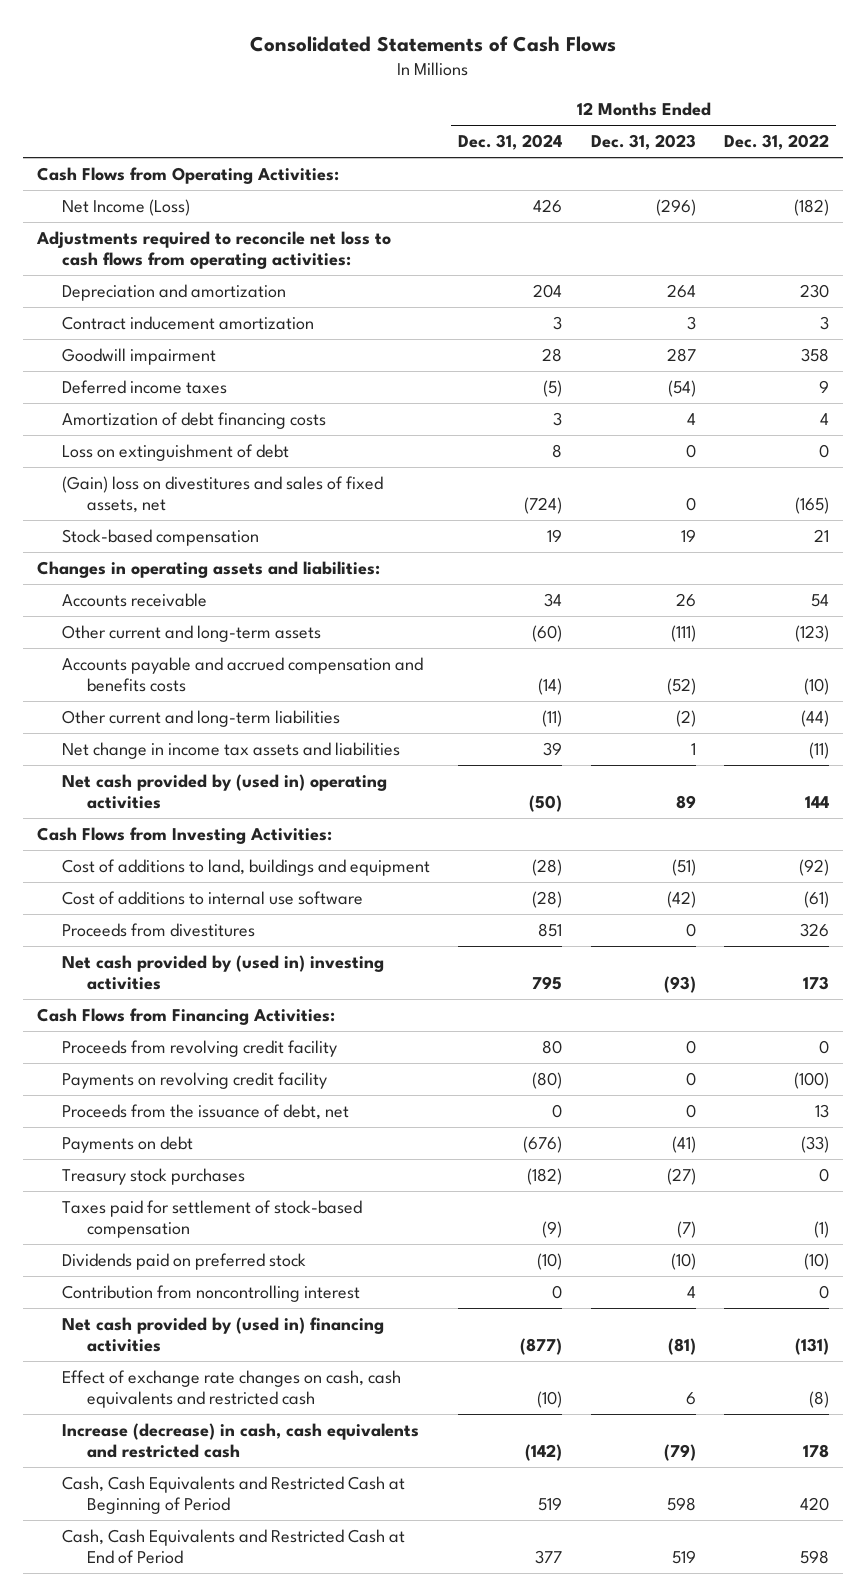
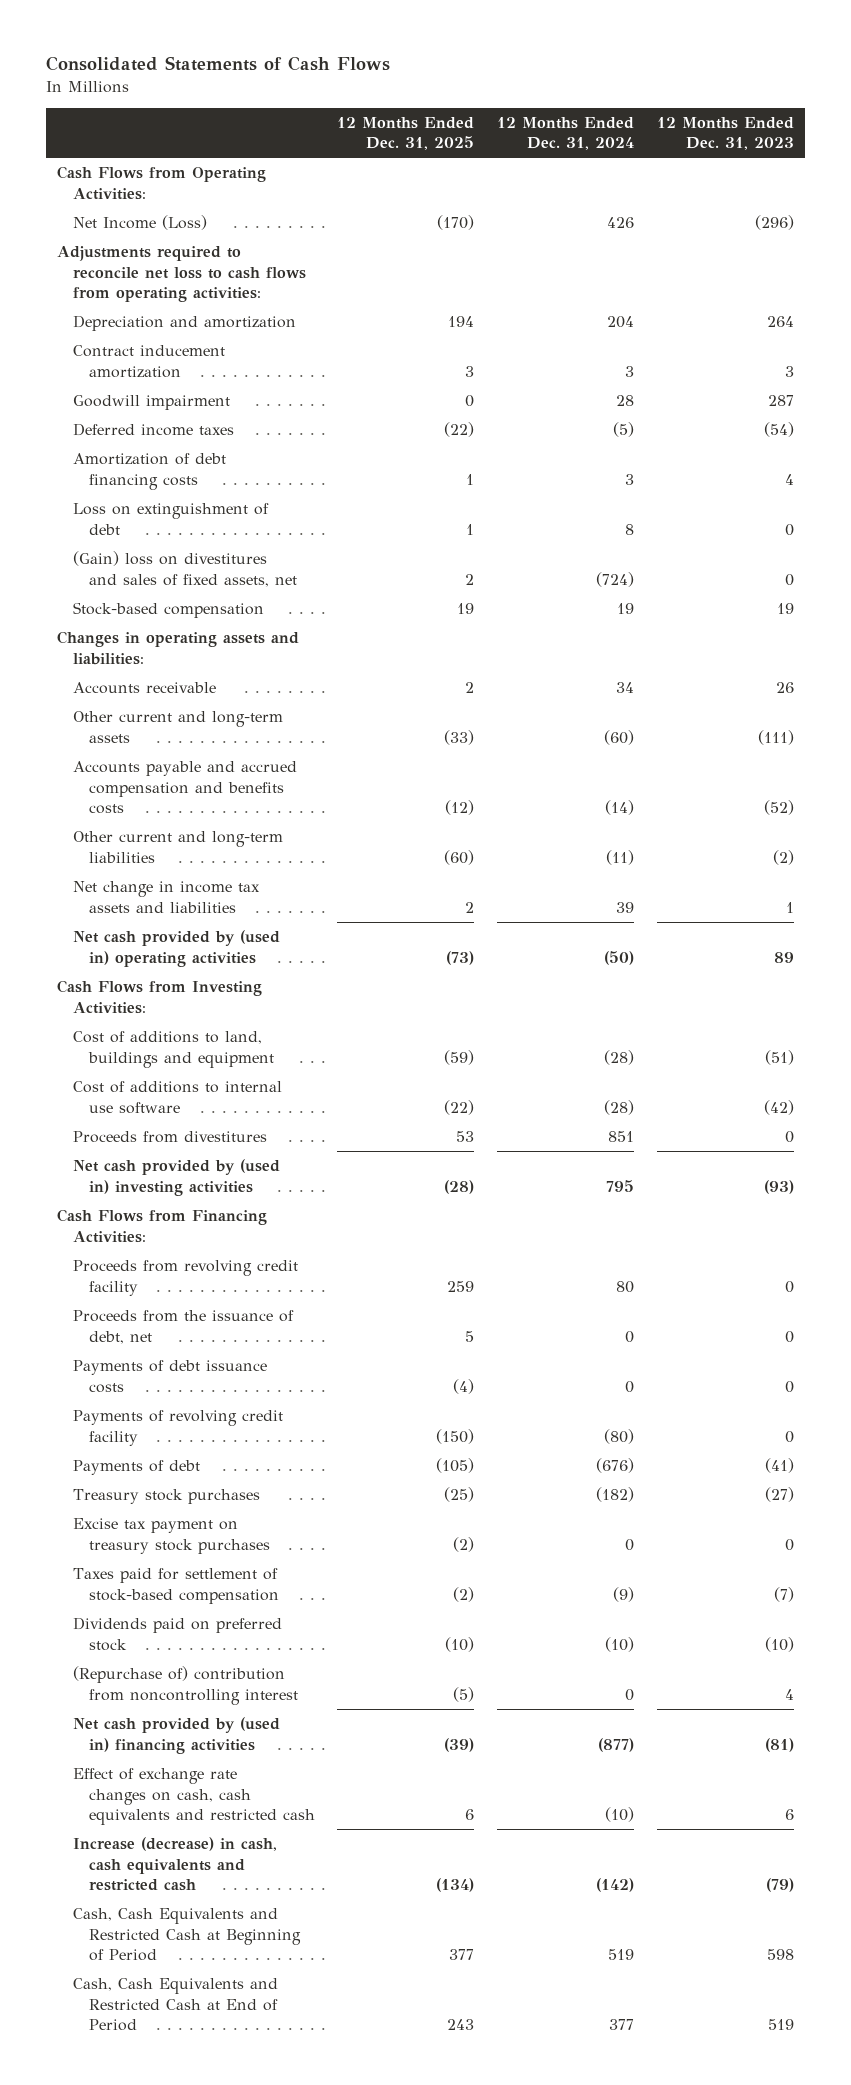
- | 12 Months Ended Dec. 31, 2024 | 12 Months Ended Dec. 31, 2023 | 12 Months Ended Dec. 31, 2022
+ | 12 Months Ended Dec. 31, 2025 | 12 Months Ended Dec. 31, 2024 | 12 Months Ended Dec. 31, 2023
- Payments on revolving credit facility | (80) | 0 | (100)
- Payments on debt | (676) | (41) | (33)
+ Payments of debt issuance costs | (4) | 0 | 0
+ Payments of revolving credit facility | (150) | (80) | 0
+ Payments of debt | (105) | (676) | (41)
+ Excise tax payment on treasury stock purchases | (2) | 0 | 0
- Contribution from noncontrolling interest | 0 | 4 | 0
+ (Repurchase of) contribution from noncontrolling interest | (5) | 0 | 4

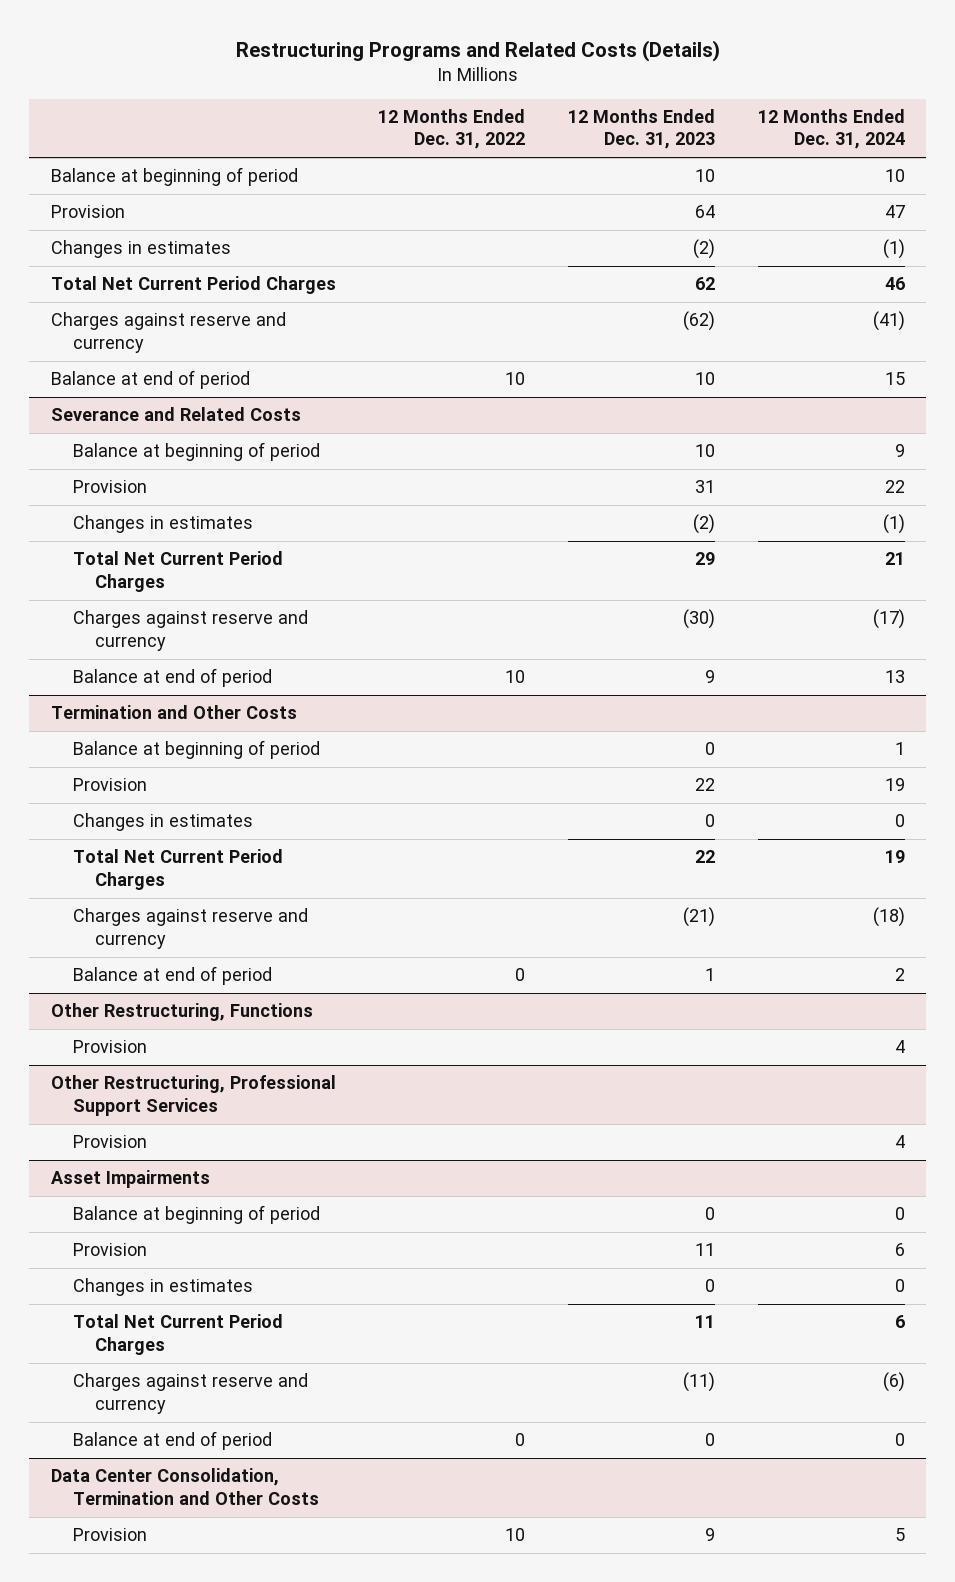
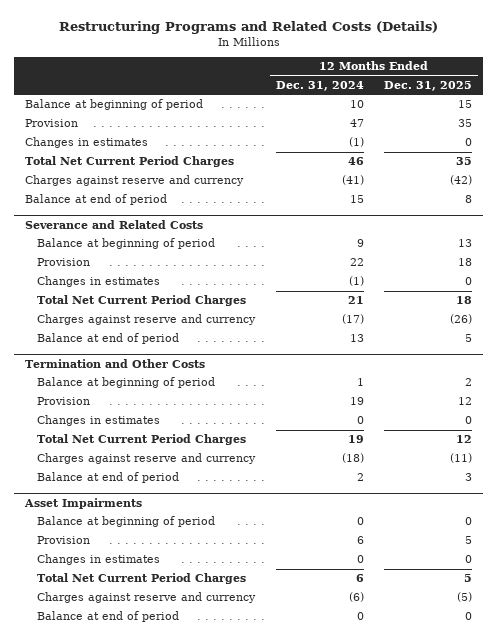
- | 12 Months Ended Dec. 31, 2022 | 12 Months Ended Dec. 31, 2023 | 12 Months Ended Dec. 31, 2024
+ | 12 Months Ended Dec. 31, 2024 | 12 Months Ended Dec. 31, 2025
- Other Restructuring, Functions
- Provision | | | 4
- Other Restructuring, Professional Support Services
- Provision | | | 4
- Data Center Consolidation, Termination and Other Costs
- Provision | 10 | 9 | 5

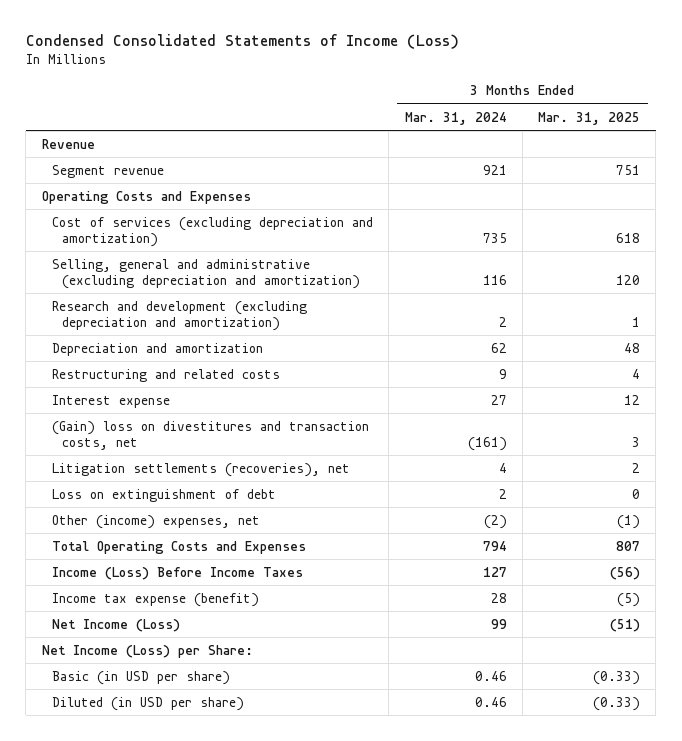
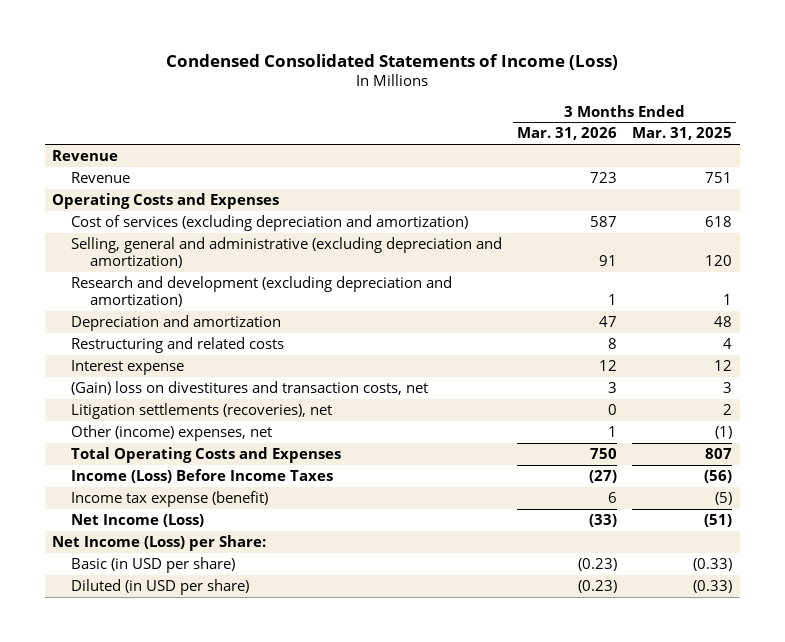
- | 3 Months Ended Mar. 31, 2024 | 3 Months Ended Mar. 31, 2025
+ | 3 Months Ended Mar. 31, 2026 | 3 Months Ended Mar. 31, 2025
- Segment revenue | 921 | 751
+ Revenue | 723 | 751
- Loss on extinguishment of debt | 2 | 0

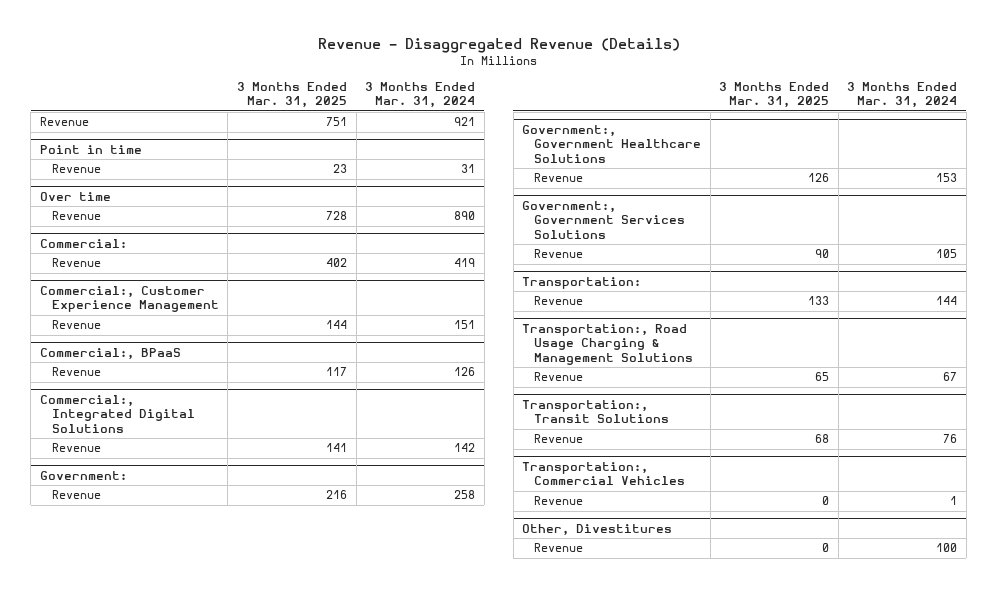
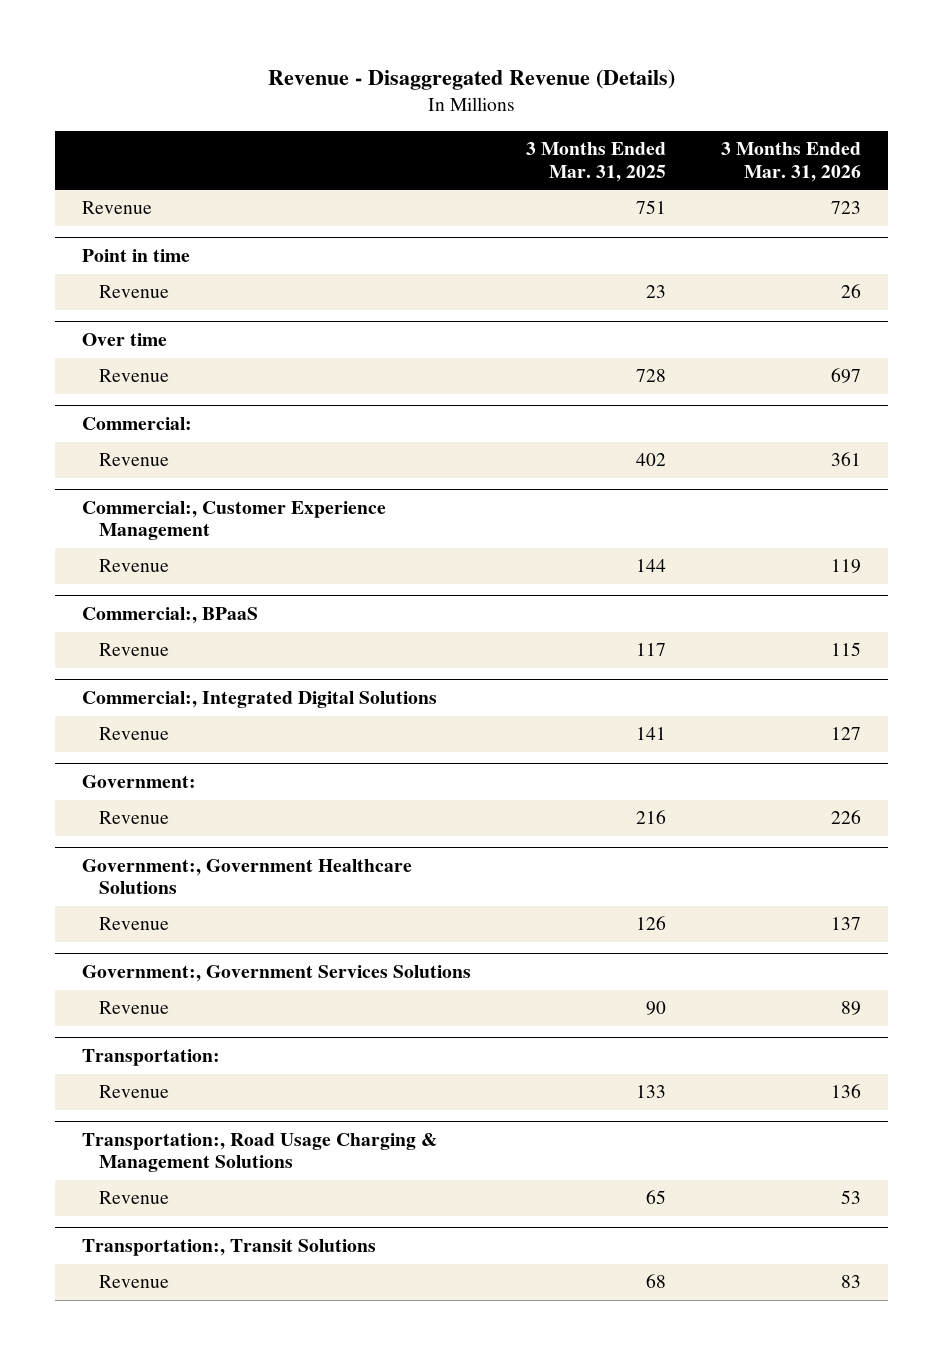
- | 3 Months Ended Mar. 31, 2025 | 3 Months Ended Mar. 31, 2024
+ | 3 Months Ended Mar. 31, 2025 | 3 Months Ended Mar. 31, 2026
- Transportation:, Commercial Vehicles
- Revenue | 0 | 1
- Other, Divestitures
- Revenue | 0 | 100

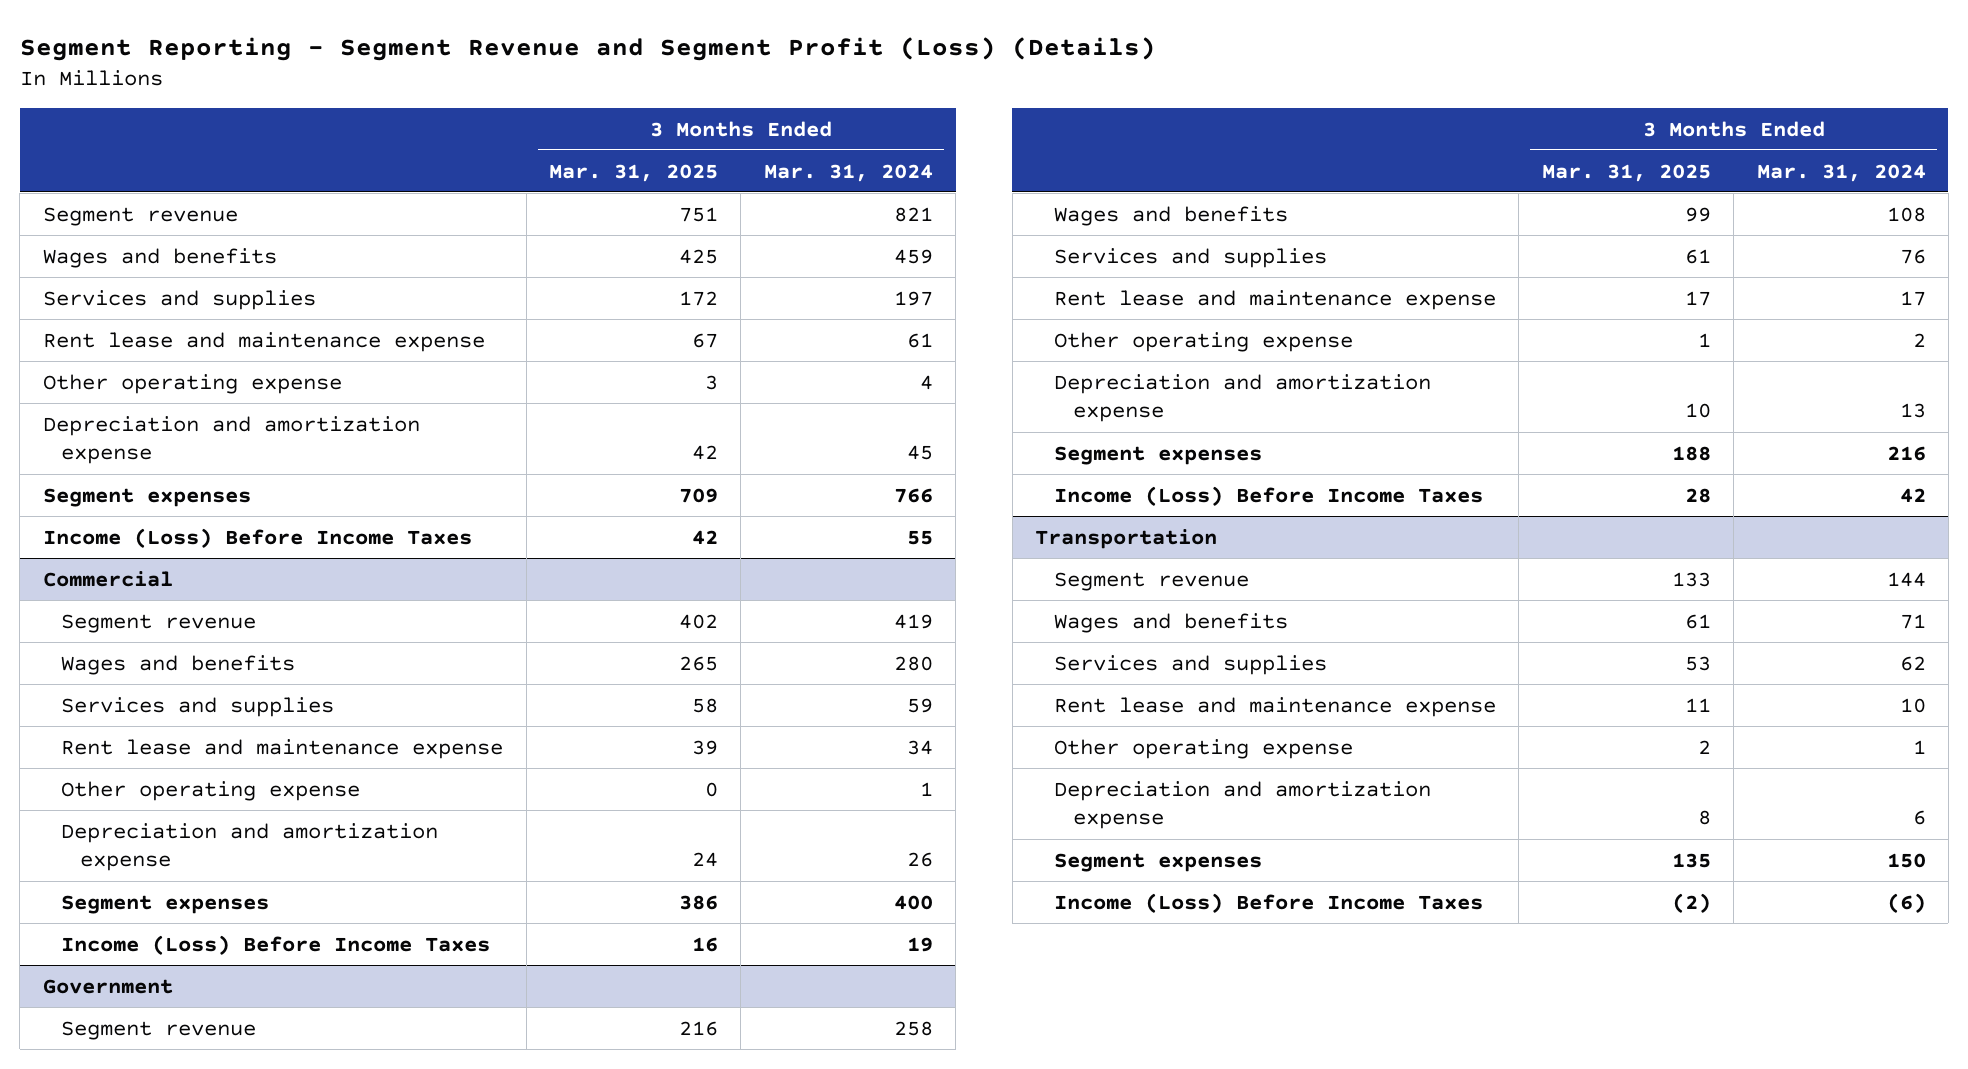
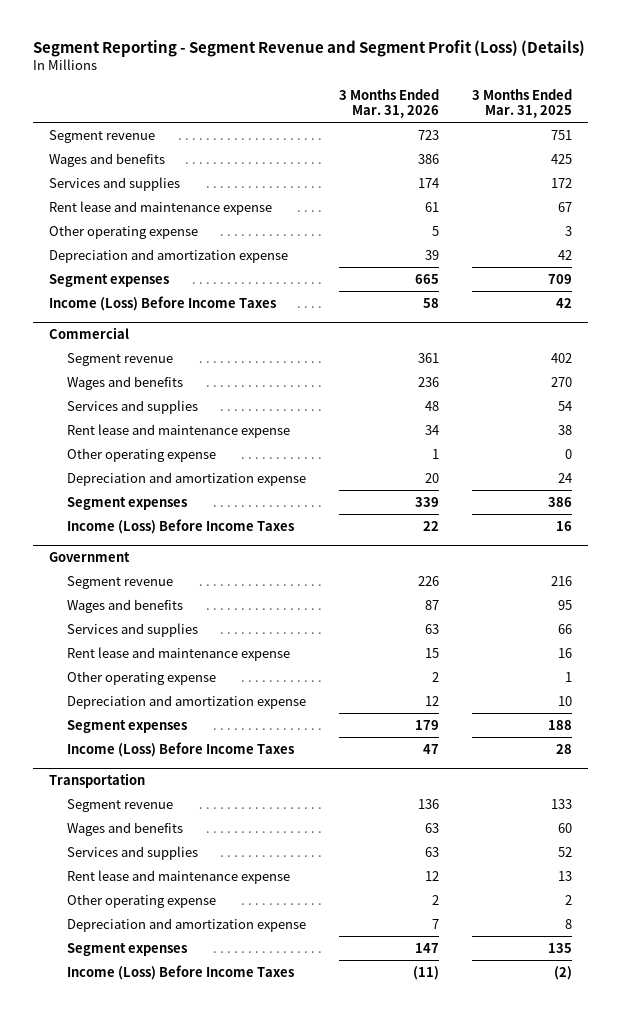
- | 3 Months Ended Mar. 31, 2025 | 3 Months Ended Mar. 31, 2024
+ | 3 Months Ended Mar. 31, 2026 | 3 Months Ended Mar. 31, 2025
@ Commercial
- Wages and benefits | 265 | 280
- Services and supplies | 58 | 59
- Rent lease and maintenance expense | 39 | 34
+ Wages and benefits | 236 | 270
+ Services and supplies | 48 | 54
+ Rent lease and maintenance expense | 34 | 38
@ Government
- Wages and benefits | 99 | 108
- Services and supplies | 61 | 76
- Rent lease and maintenance expense | 17 | 17
+ Wages and benefits | 87 | 95
+ Services and supplies | 63 | 66
+ Rent lease and maintenance expense | 15 | 16
@ Transportation
- Wages and benefits | 61 | 71
- Services and supplies | 53 | 62
- Rent lease and maintenance expense | 11 | 10
+ Wages and benefits | 63 | 60
+ Services and supplies | 63 | 52
+ Rent lease and maintenance expense | 12 | 13

